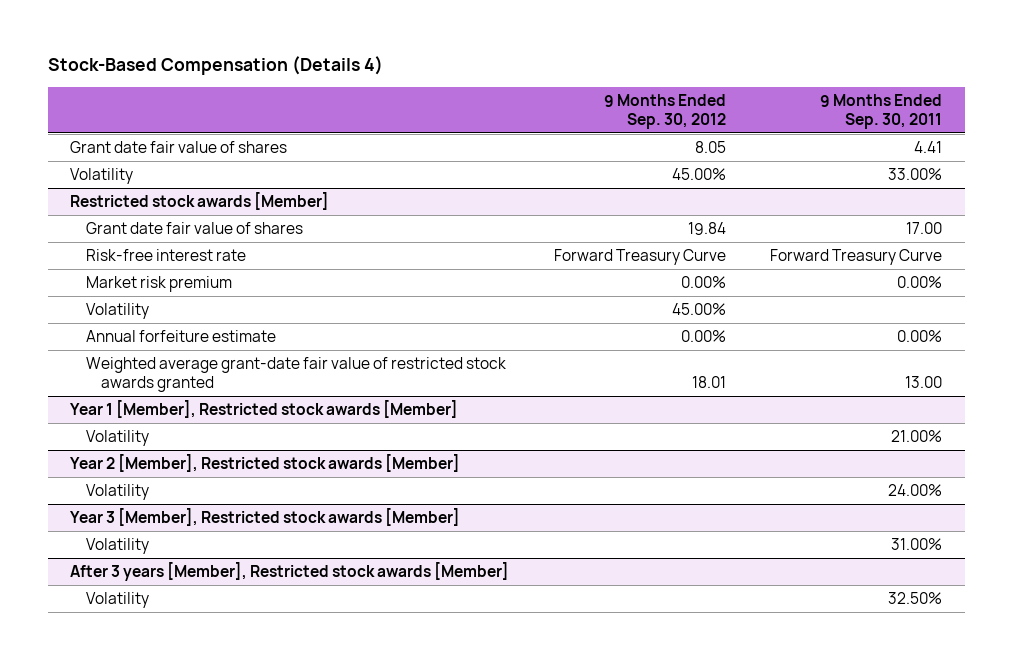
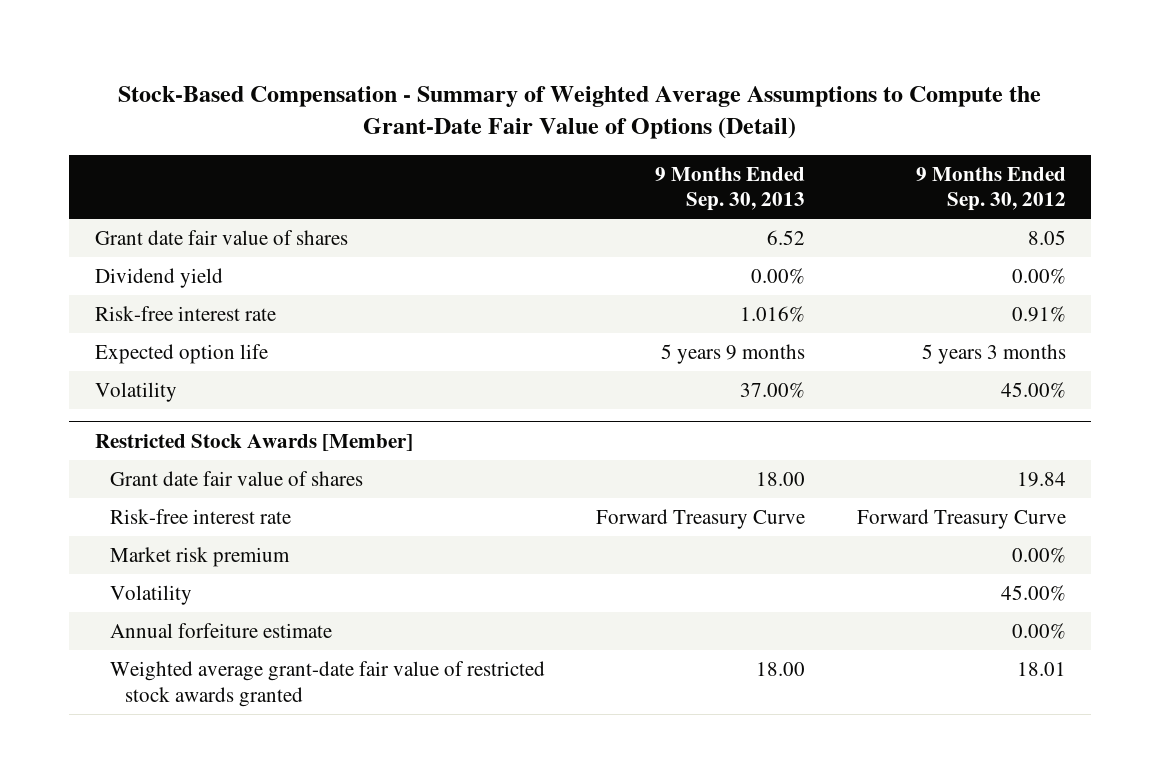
- Stock-Based Compensation (Details 4)
+ Stock-Based Compensation - Summary of Weighted Average Assumptions to Compute the Grant-Date Fair Value of Options (Detail)
- | 9 Months Ended Sep. 30, 2012 | 9 Months Ended Sep. 30, 2011
+ | 9 Months Ended Sep. 30, 2013 | 9 Months Ended Sep. 30, 2012
+ Dividend yield | 0.00% | 0.00%
+ Risk-free interest rate | 1.016% | 0.91%
+ Expected option life | 5 years 9 months | 5 years 3 months
- Restricted stock awards [Member]
+ Restricted Stock Awards [Member]
- Year 1 [Member], Restricted stock awards [Member]
- Volatility | | 21.00%
- Year 2 [Member], Restricted stock awards [Member]
- Volatility | | 24.00%
- Year 3 [Member], Restricted stock awards [Member]
- Volatility | | 31.00%
- After 3 years [Member], Restricted stock awards [Member]
- Volatility | | 32.50%

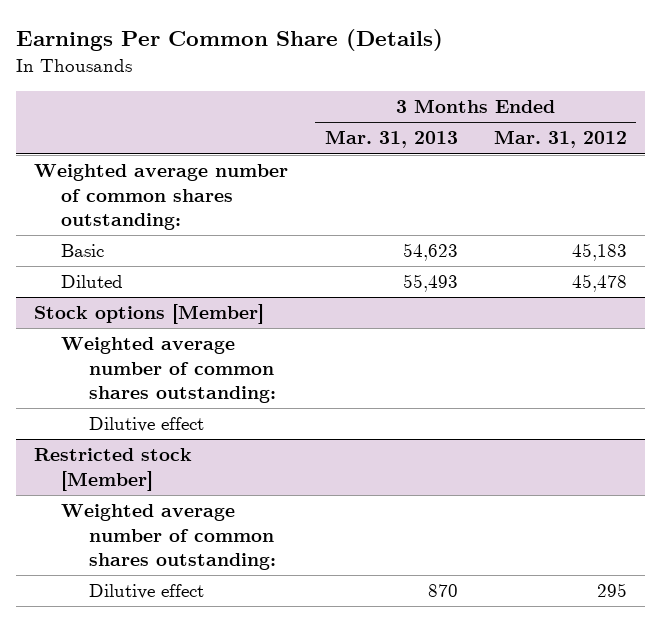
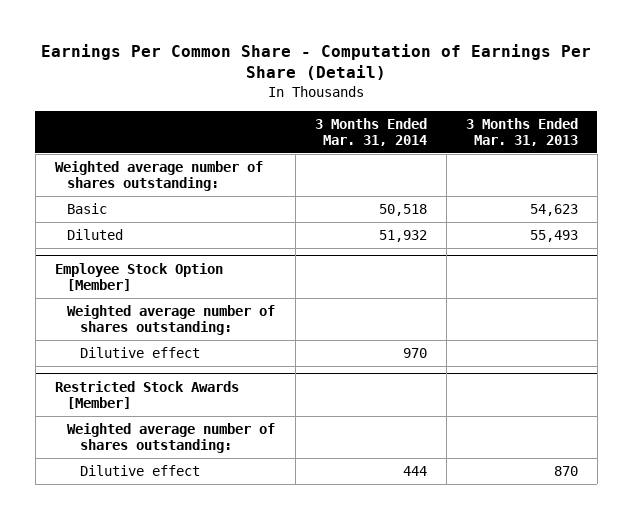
- Earnings Per Common Share (Details)
+ Earnings Per Common Share - Computation of Earnings Per Share (Detail)
- | 3 Months Ended Mar. 31, 2013 | 3 Months Ended Mar. 31, 2012
+ | 3 Months Ended Mar. 31, 2014 | 3 Months Ended Mar. 31, 2013
- Weighted average number of common shares outstanding:
+ Weighted average number of shares outstanding:
- Stock options [Member]
- Weighted average number of common shares outstanding:
+ Employee Stock Option [Member]
+ Weighted average number of shares outstanding:
- Restricted stock [Member]
- Weighted average number of common shares outstanding:
+ Restricted Stock Awards [Member]
+ Weighted average number of shares outstanding:

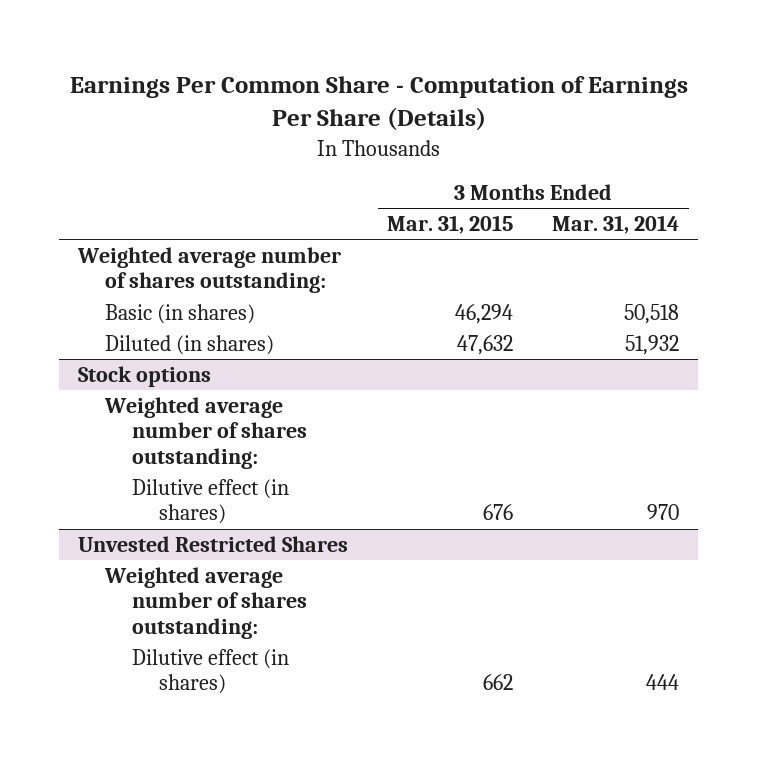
- Earnings Per Common Share - Computation of Earnings Per Share (Detail)
+ Earnings Per Common Share - Computation of Earnings Per Share (Details)
- | 3 Months Ended Mar. 31, 2014 | 3 Months Ended Mar. 31, 2013
+ | 3 Months Ended Mar. 31, 2015 | 3 Months Ended Mar. 31, 2014
- Basic | 50,518 | 54,623
- Diluted | 51,932 | 55,493
- Employee Stock Option [Member]
+ Basic (in shares) | 46,294 | 50,518
+ Diluted (in shares) | 47,632 | 51,932
+ Stock options
- Dilutive effect | 970 |
- Restricted Stock Awards [Member]
+ Dilutive effect (in shares) | 676 | 970
+ Unvested Restricted Shares
- Dilutive effect | 444 | 870
+ Dilutive effect (in shares) | 662 | 444

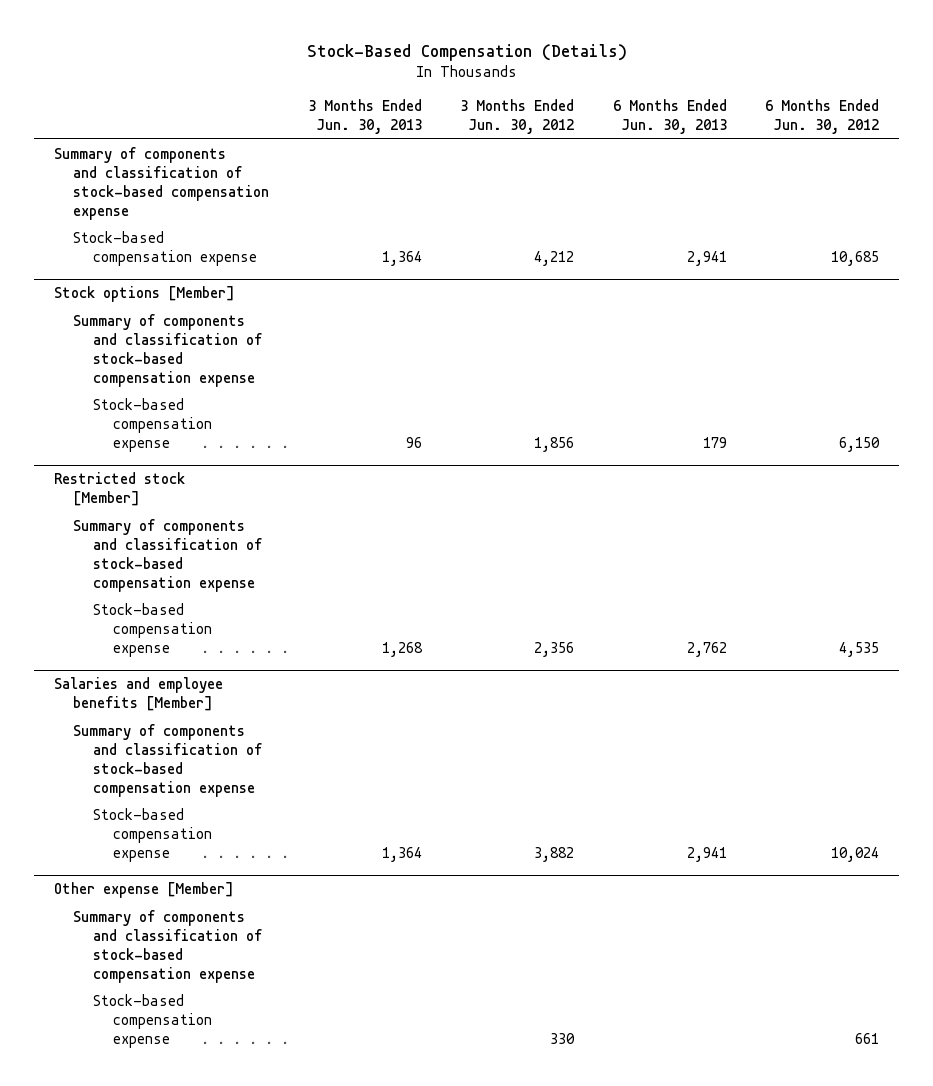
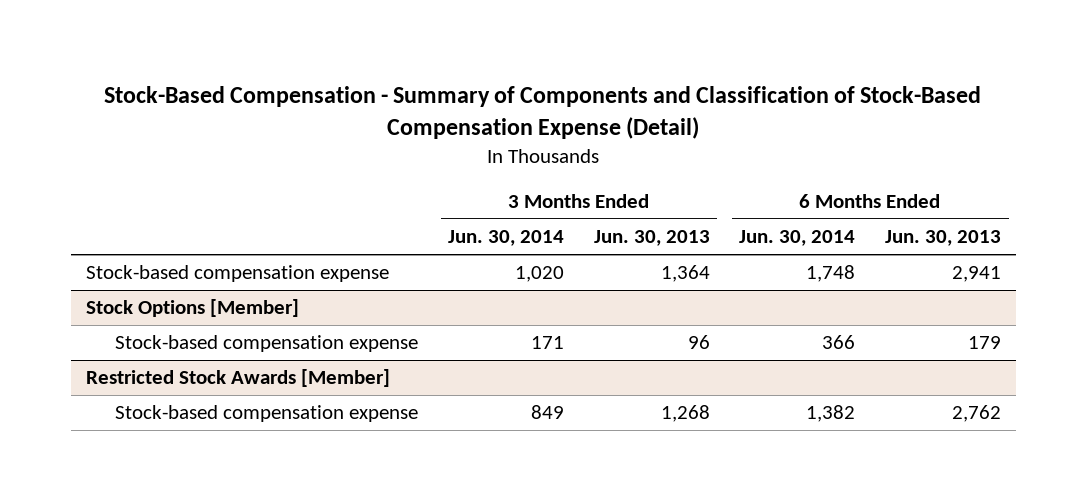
- Stock-Based Compensation (Details)
+ Stock-Based Compensation - Summary of Components and Classification of Stock-Based Compensation Expense (Detail)
- | 3 Months Ended Jun. 30, 2013 | 3 Months Ended Jun. 30, 2012 | 6 Months Ended Jun. 30, 2013 | 6 Months Ended Jun. 30, 2012
+ | 3 Months Ended Jun. 30, 2014 | 3 Months Ended Jun. 30, 2013 | 6 Months Ended Jun. 30, 2014 | 6 Months Ended Jun. 30, 2013
- Summary of components and classification of stock-based compensation expense
- Stock options [Member]
- Summary of components and classification of stock-based compensation expense
+ Stock Options [Member]
- Restricted stock [Member]
- Summary of components and classification of stock-based compensation expense
+ Restricted Stock Awards [Member]
- Salaries and employee benefits [Member]
- Summary of components and classification of stock-based compensation expense
- Stock-based compensation expense | 1,364 | 3,882 | 2,941 | 10,024
- Other expense [Member]
- Summary of components and classification of stock-based compensation expense
- Stock-based compensation expense | | 330 | | 661

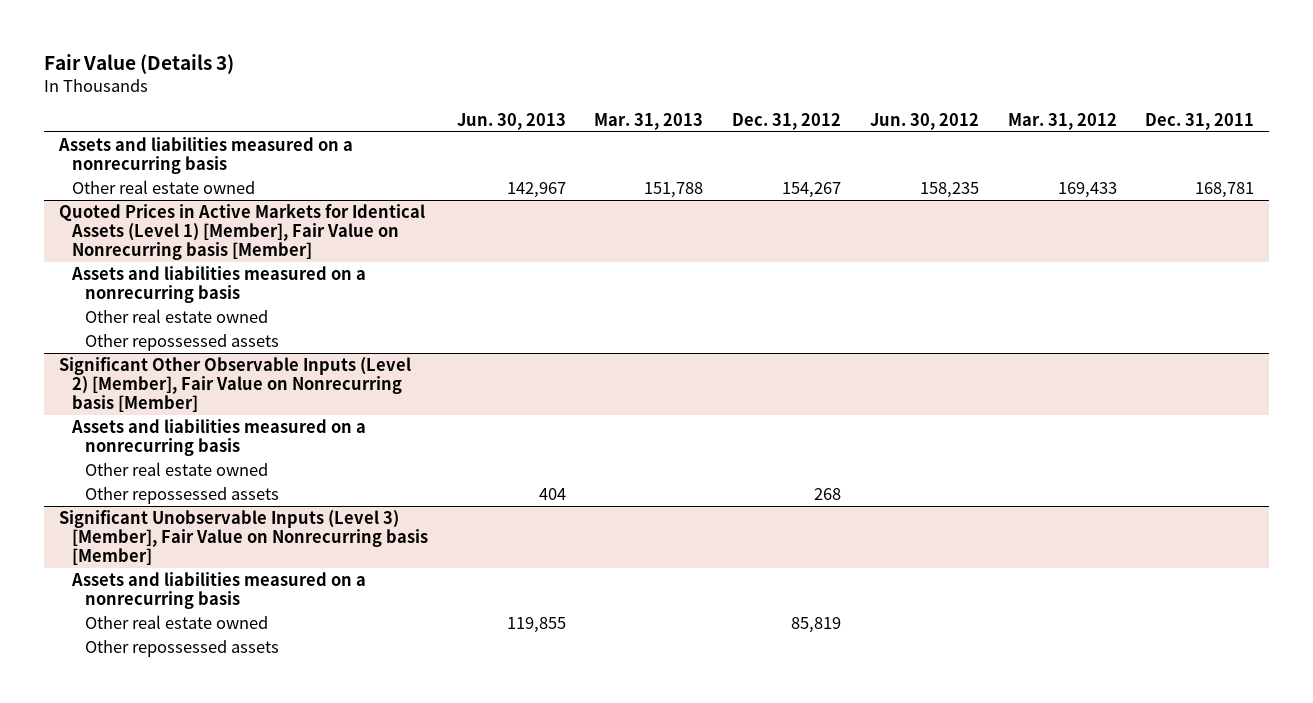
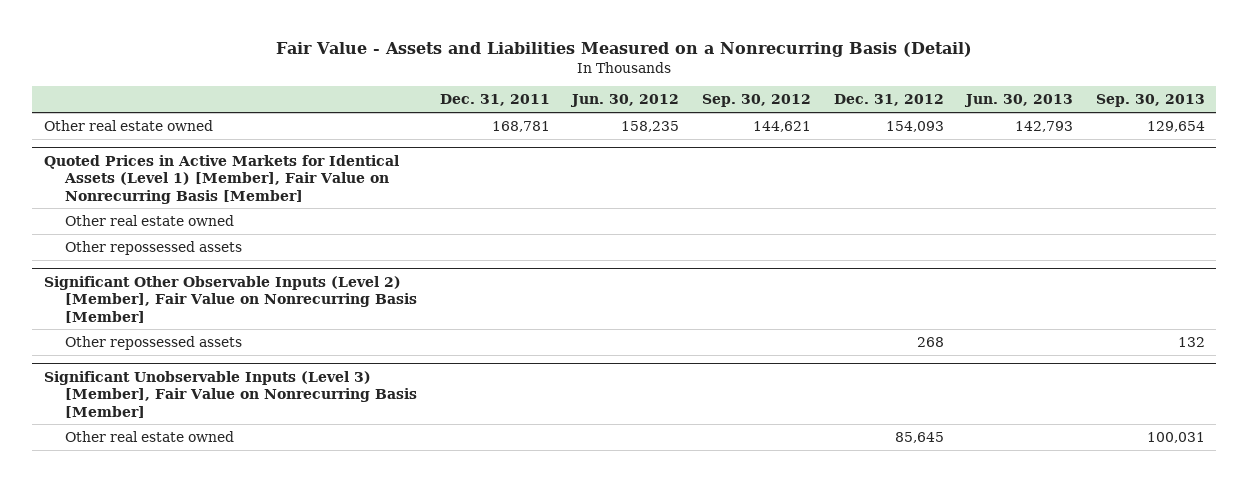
- Fair Value (Details 3)
+ Fair Value - Assets and Liabilities Measured on a Nonrecurring Basis (Detail)
- | Jun. 30, 2013 | Mar. 31, 2013 | Dec. 31, 2012 | Jun. 30, 2012 | Mar. 31, 2012 | Dec. 31, 2011
+ | Dec. 31, 2011 | Jun. 30, 2012 | Sep. 30, 2012 | Dec. 31, 2012 | Jun. 30, 2013 | Sep. 30, 2013
- Assets and liabilities measured on a nonrecurring basis
- Other real estate owned | 142,967 | 151,788 | 154,267 | 158,235 | 169,433 | 168,781
- Quoted Prices in Active Markets for Identical Assets (Level 1) [Member], Fair Value on Nonrecurring basis [Member]
- Assets and liabilities measured on a nonrecurring basis
- Other real estate owned
- Other repossessed assets
- Significant Other Observable Inputs (Level 2) [Member], Fair Value on Nonrecurring basis [Member]
- Assets and liabilities measured on a nonrecurring basis
+ Other real estate owned | 168,781 | 158,235 | 144,621 | 154,093 | 142,793 | 129,654
+ Quoted Prices in Active Markets for Identical Assets (Level 1) [Member], Fair Value on Nonrecurring Basis [Member]
- Other repossessed assets | 404 | | 268 | | |
- Significant Unobservable Inputs (Level 3) [Member], Fair Value on Nonrecurring basis [Member]
- Assets and liabilities measured on a nonrecurring basis
- Other real estate owned | 119,855 | | 85,819 | | |
+ Significant Other Observable Inputs (Level 2) [Member], Fair Value on Nonrecurring Basis [Member]
+ Other repossessed assets | | | | 268 | | 132
+ Significant Unobservable Inputs (Level 3) [Member], Fair Value on Nonrecurring Basis [Member]
+ Other real estate owned | | | | 85,645 | | 100,031

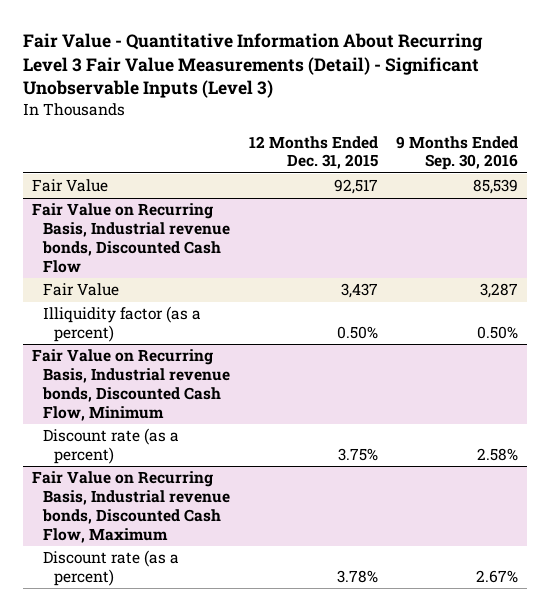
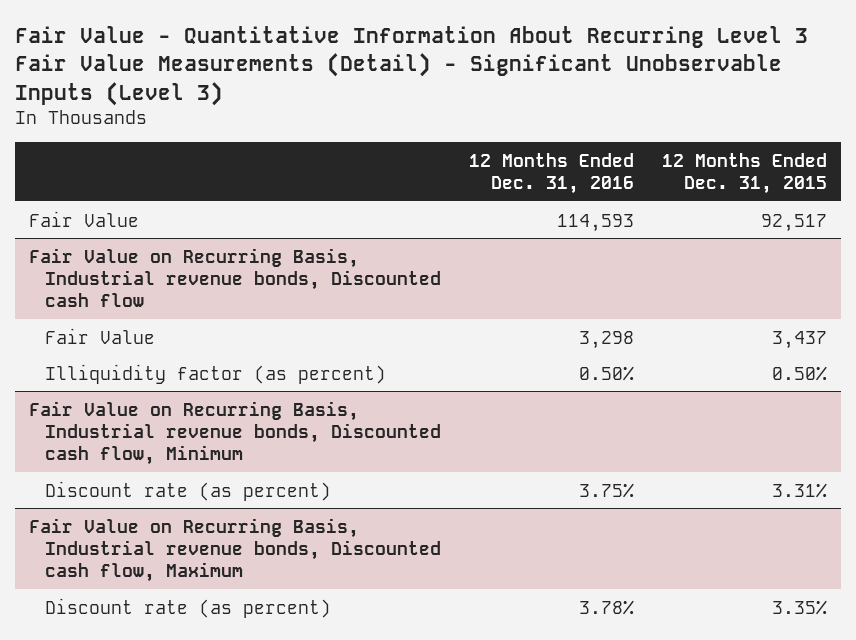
- | 12 Months Ended Dec. 31, 2015 | 9 Months Ended Sep. 30, 2016
+ | 12 Months Ended Dec. 31, 2016 | 12 Months Ended Dec. 31, 2015
- Fair Value on Recurring Basis, Industrial revenue bonds, Discounted Cash Flow
+ Fair Value on Recurring Basis, Industrial revenue bonds, Discounted cash flow
- Illiquidity factor (as a percent) | 0.50% | 0.50%
- Fair Value on Recurring Basis, Industrial revenue bonds, Discounted Cash Flow, Minimum
- Discount rate (as a percent) | 3.75% | 2.58%
- Fair Value on Recurring Basis, Industrial revenue bonds, Discounted Cash Flow, Maximum
- Discount rate (as a percent) | 3.78% | 2.67%
+ Illiquidity factor (as percent) | 0.50% | 0.50%
+ Fair Value on Recurring Basis, Industrial revenue bonds, Discounted cash flow, Minimum
+ Discount rate (as percent) | 3.75% | 3.31%
+ Fair Value on Recurring Basis, Industrial revenue bonds, Discounted cash flow, Maximum
+ Discount rate (as percent) | 3.78% | 3.35%

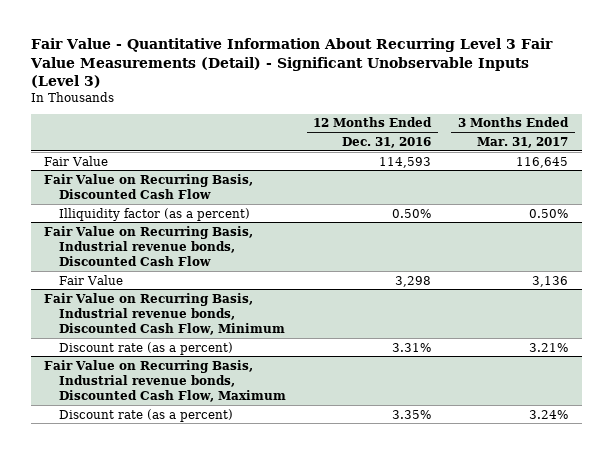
- | 12 Months Ended Dec. 31, 2016 | 12 Months Ended Dec. 31, 2015
+ | 12 Months Ended Dec. 31, 2016 | 3 Months Ended Mar. 31, 2017
- Fair Value on Recurring Basis, Industrial revenue bonds, Discounted cash flow
+ Fair Value on Recurring Basis, Discounted Cash Flow
+ Illiquidity factor (as a percent) | 0.50% | 0.50%
+ Fair Value on Recurring Basis, Industrial revenue bonds, Discounted Cash Flow
- Illiquidity factor (as percent) | 0.50% | 0.50%
- Fair Value on Recurring Basis, Industrial revenue bonds, Discounted cash flow, Minimum
- Discount rate (as percent) | 3.75% | 3.31%
- Fair Value on Recurring Basis, Industrial revenue bonds, Discounted cash flow, Maximum
- Discount rate (as percent) | 3.78% | 3.35%
+ Fair Value on Recurring Basis, Industrial revenue bonds, Discounted Cash Flow, Minimum
+ Discount rate (as a percent) | 3.31% | 3.21%
+ Fair Value on Recurring Basis, Industrial revenue bonds, Discounted Cash Flow, Maximum
+ Discount rate (as a percent) | 3.35% | 3.24%

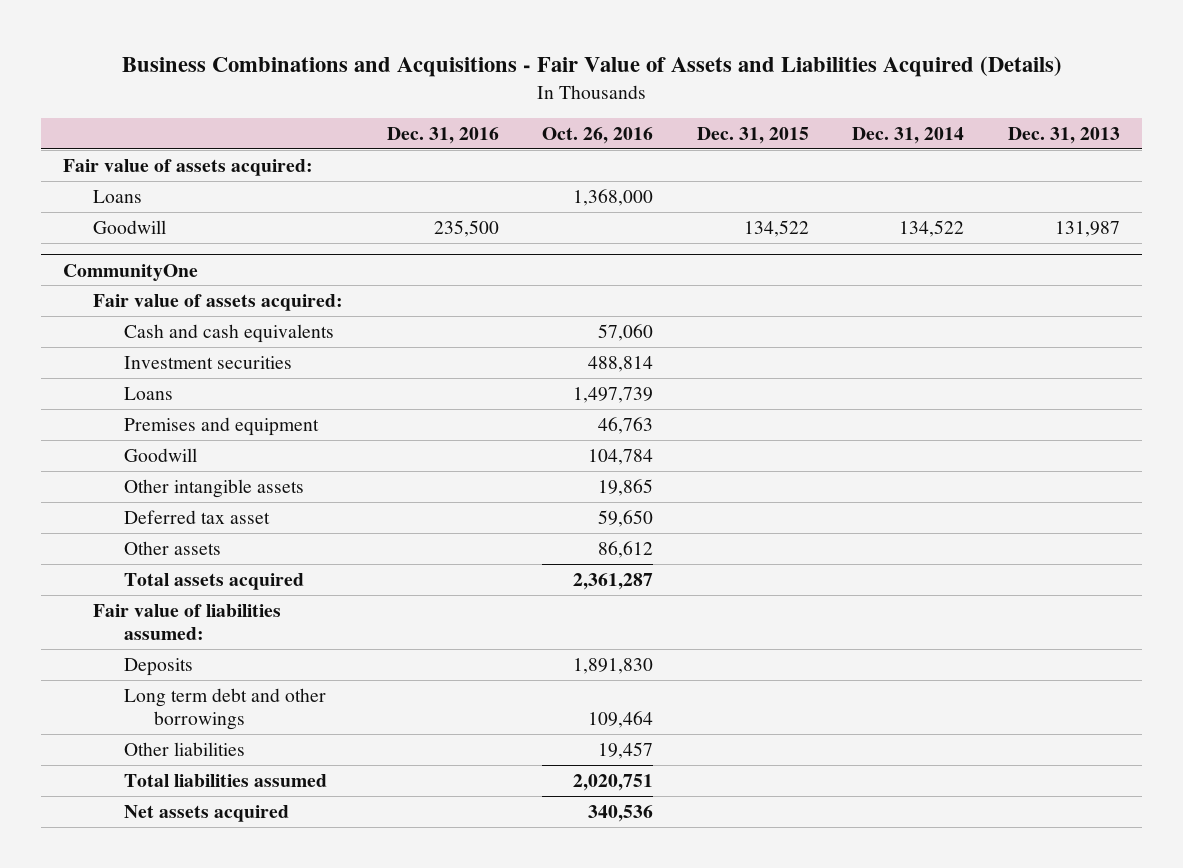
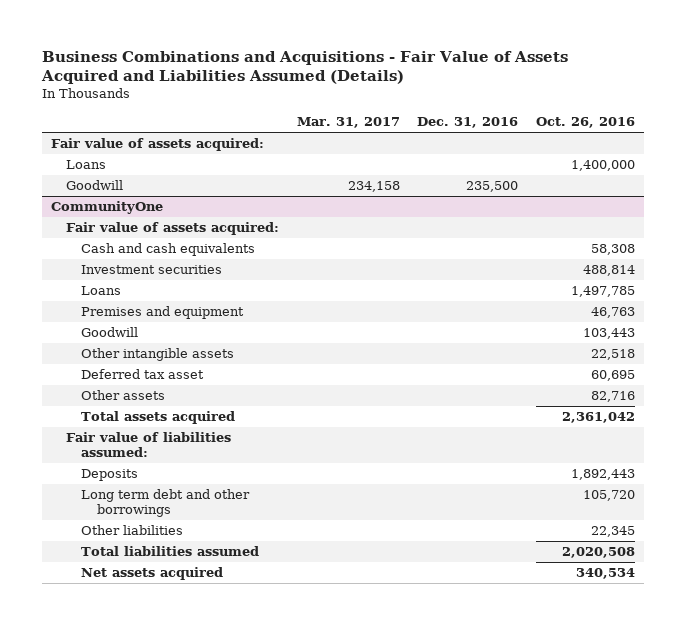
- Business Combinations and Acquisitions - Fair Value of Assets and Liabilities Acquired (Details)
+ Business Combinations and Acquisitions - Fair Value of Assets Acquired and Liabilities Assumed (Details)
- | Dec. 31, 2016 | Oct. 26, 2016 | Dec. 31, 2015 | Dec. 31, 2014 | Dec. 31, 2013
+ | Mar. 31, 2017 | Dec. 31, 2016 | Oct. 26, 2016
- Loans | | 1,368,000 | | |
+ Loans | | | 1,400,000
@ CommunityOne
- Cash and cash equivalents | | 57,060 | | |
+ Cash and cash equivalents | | | 58,308
- Loans | | 1,497,739 | | |
+ Loans | | | 1,497,785
- Goodwill | | 104,784 | | |
- Other intangible assets | | 19,865 | | |
- Deferred tax asset | | 59,650 | | |
- Other assets | | 86,612 | | |
- Total assets acquired | | 2,361,287 | | |
+ Goodwill | | | 103,443
+ Other intangible assets | | | 22,518
+ Deferred tax asset | | | 60,695
+ Other assets | | | 82,716
+ Total assets acquired | | | 2,361,042
- Deposits | | 1,891,830 | | |
- Long term debt and other borrowings | | 109,464 | | |
- Other liabilities | | 19,457 | | |
- Total liabilities assumed | | 2,020,751 | | |
- Net assets acquired | | 340,536 | | |
+ Deposits | | | 1,892,443
+ Long term debt and other borrowings | | | 105,720
+ Other liabilities | | | 22,345
+ Total liabilities assumed | | | 2,020,508
+ Net assets acquired | | | 340,534

